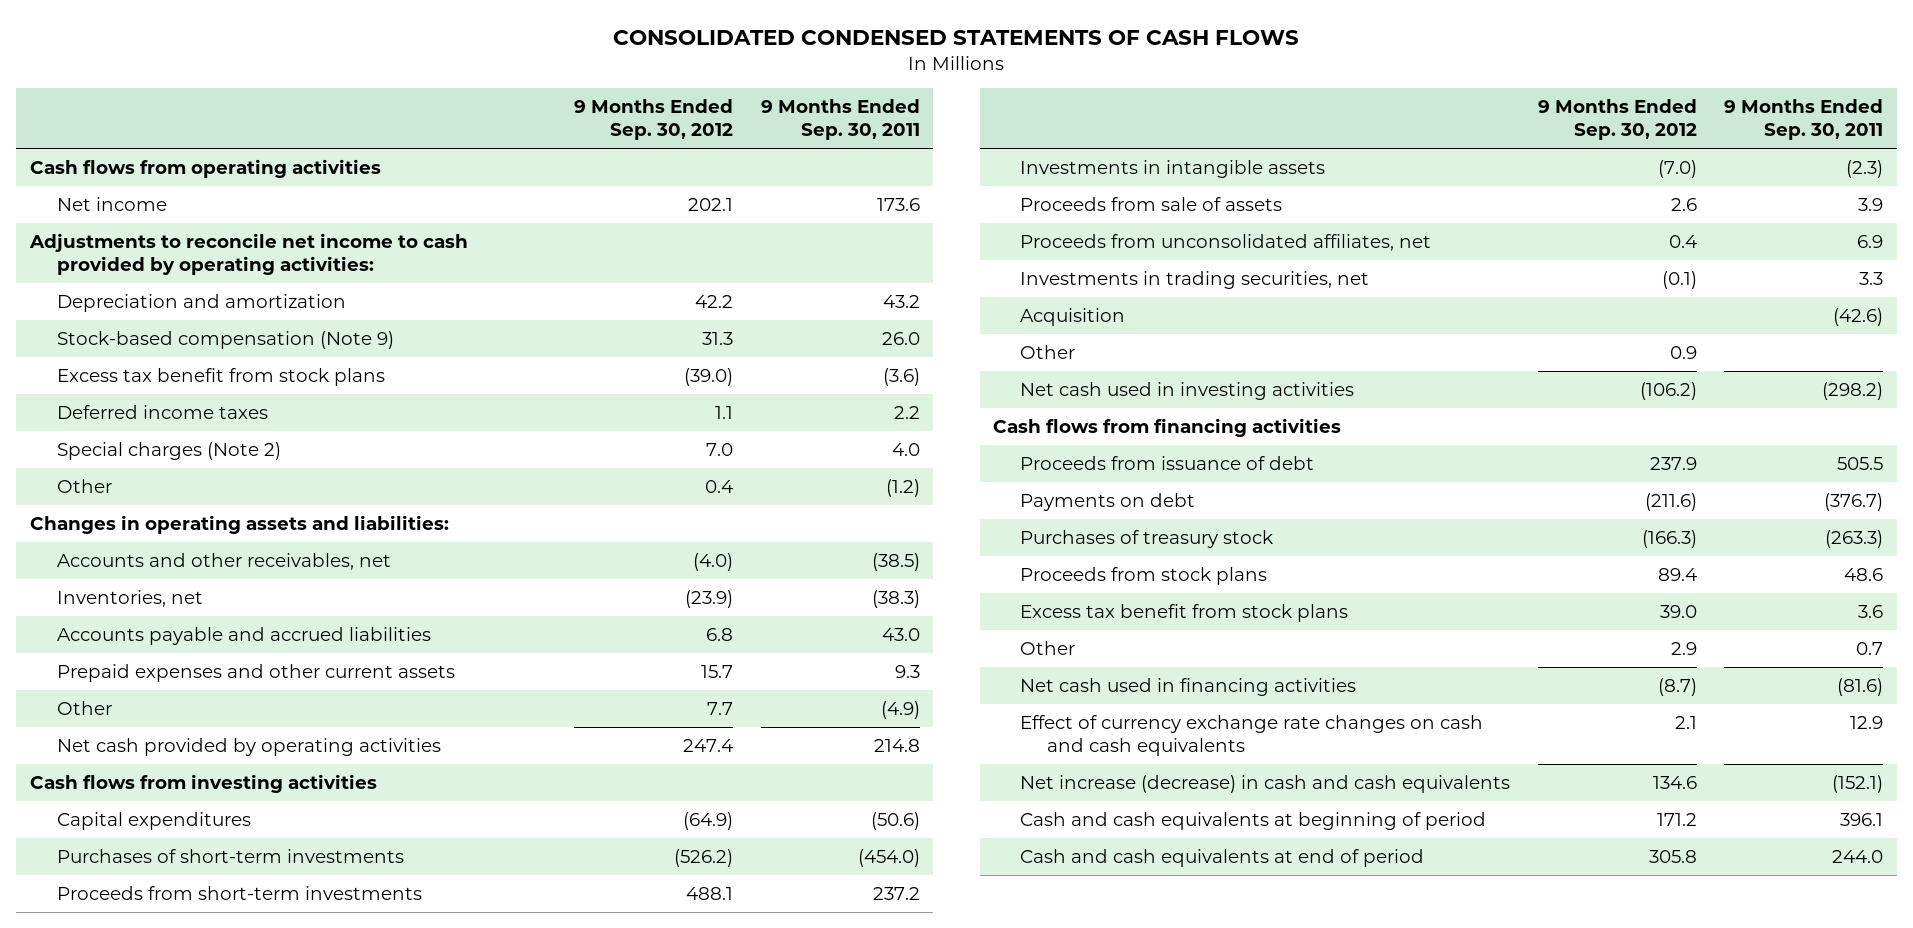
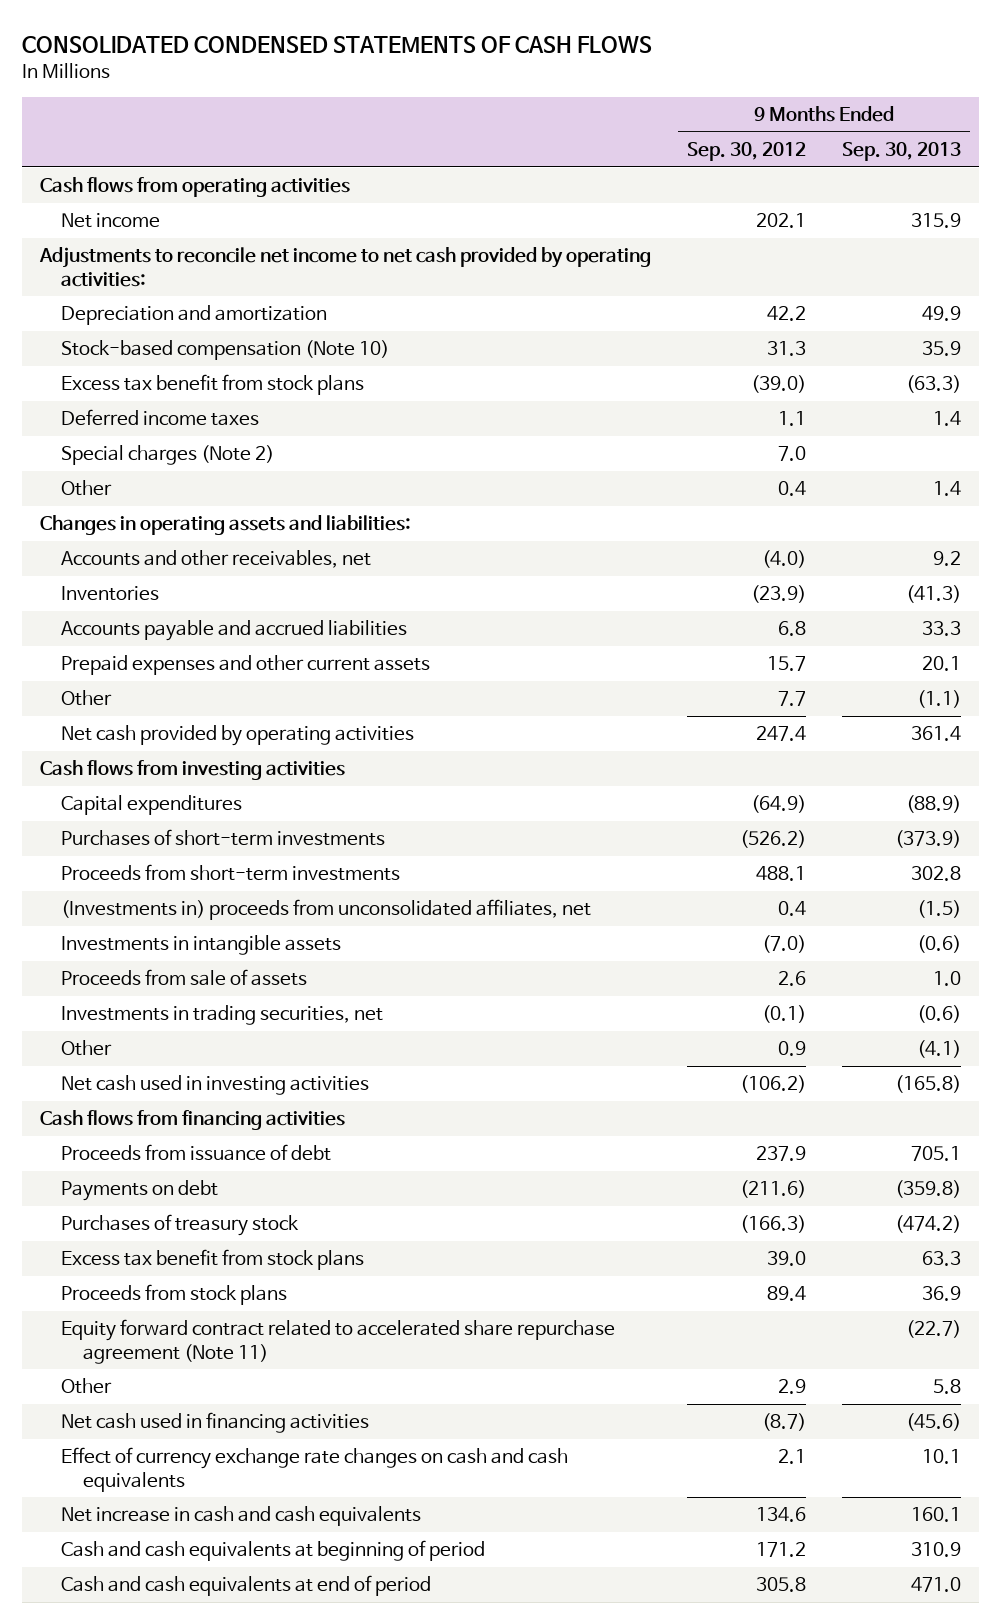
- | 9 Months Ended Sep. 30, 2012 | 9 Months Ended Sep. 30, 2011
+ | 9 Months Ended Sep. 30, 2012 | 9 Months Ended Sep. 30, 2013
- Adjustments to reconcile net income to cash provided by operating activities:
+ Adjustments to reconcile net income to net cash provided by operating activities:
- Stock-based compensation (Note 9) | 31.3 | 26.0
+ Stock-based compensation (Note 10) | 31.3 | 35.9
- Inventories, net | (23.9) | (38.3)
+ Inventories | (23.9) | (41.3)
+ (Investments in) proceeds from unconsolidated affiliates, net | 0.4 | (1.5)
- Proceeds from unconsolidated affiliates, net | 0.4 | 6.9
- Acquisition | | (42.6)
moved down: Proceeds from stock plans | 89.4 | 36.9
+ Equity forward contract related to accelerated share repurchase agreement (Note 11) | | (22.7)
- Net increase (decrease) in cash and cash equivalents | 134.6 | (152.1)
+ Net increase in cash and cash equivalents | 134.6 | 160.1

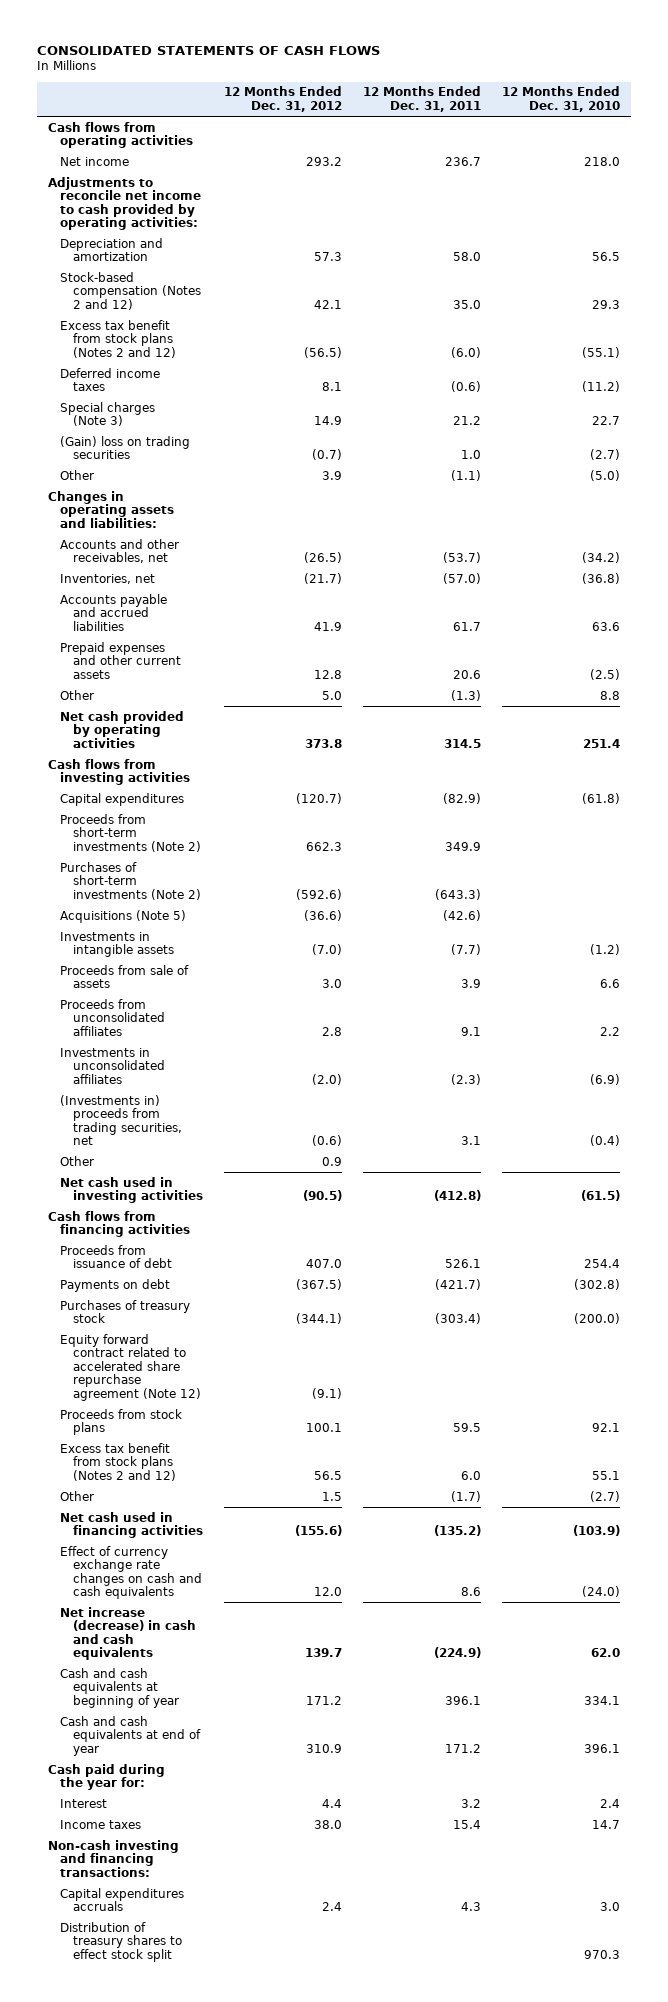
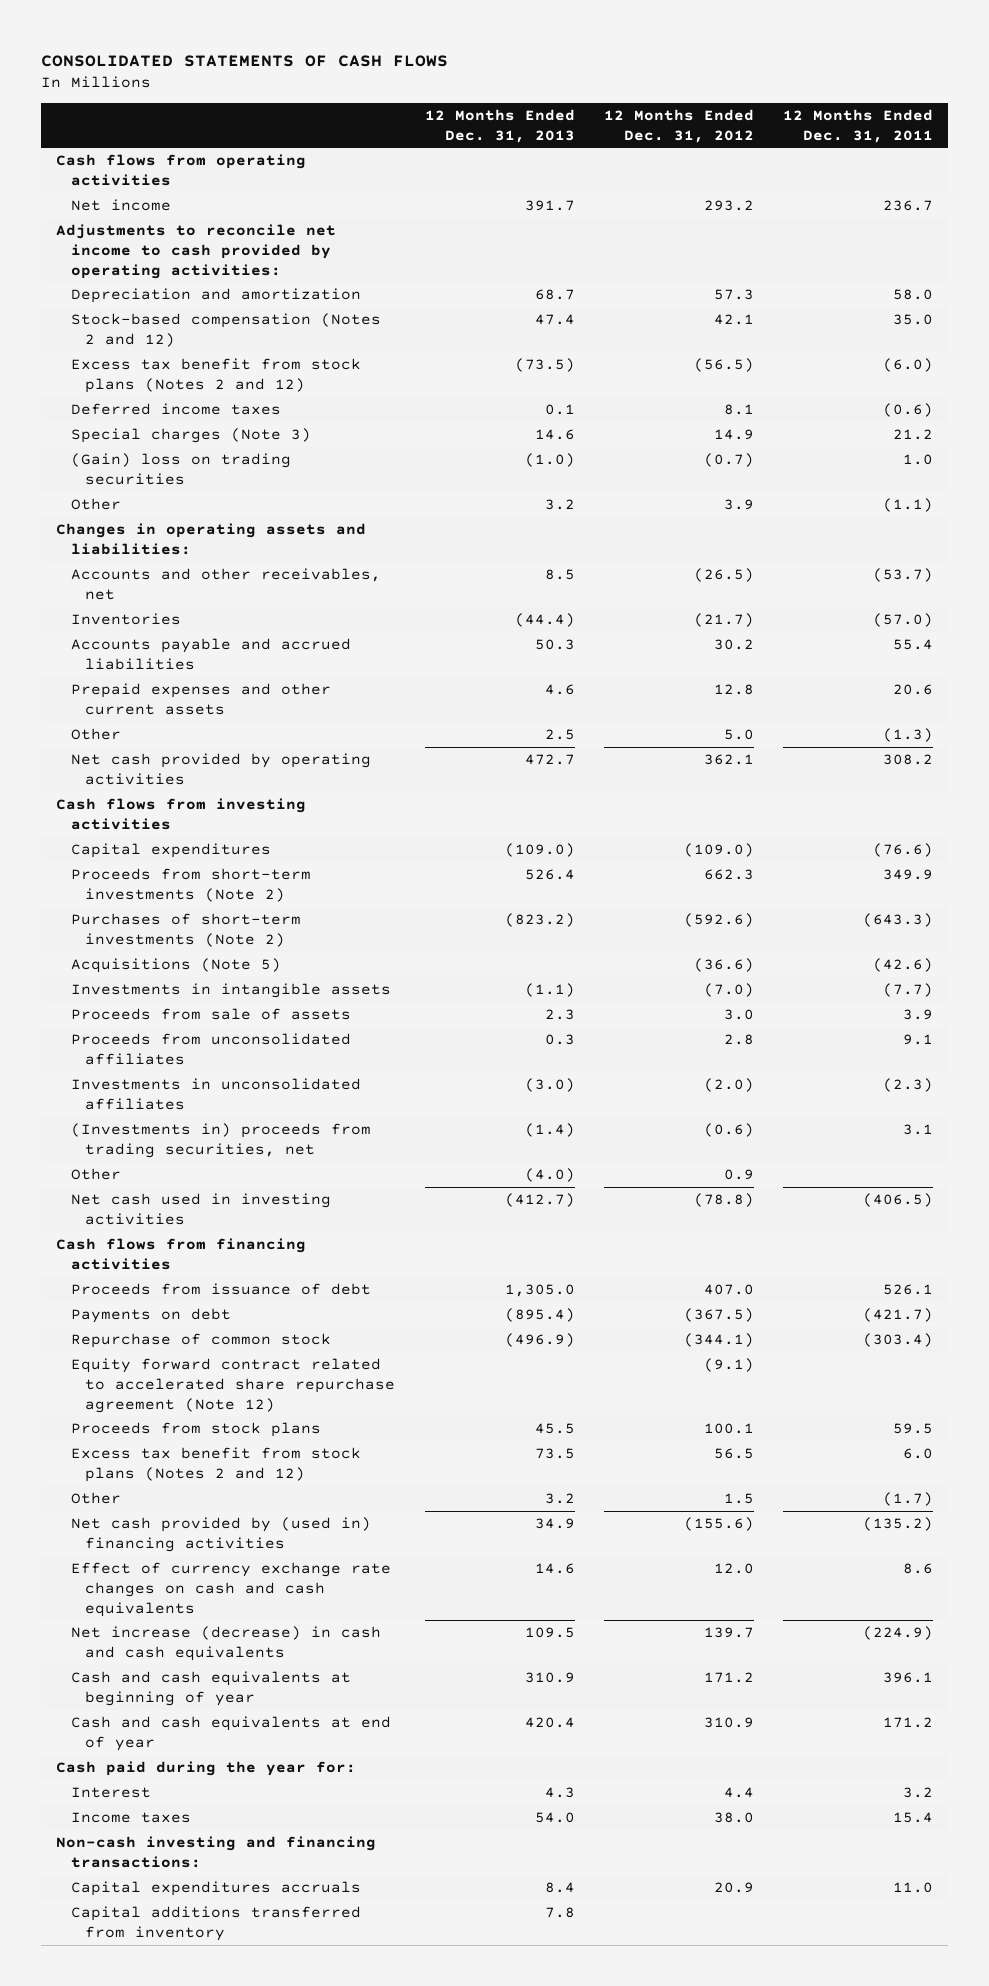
- | 12 Months Ended Dec. 31, 2012 | 12 Months Ended Dec. 31, 2011 | 12 Months Ended Dec. 31, 2010
+ | 12 Months Ended Dec. 31, 2013 | 12 Months Ended Dec. 31, 2012 | 12 Months Ended Dec. 31, 2011
- Inventories, net | (21.7) | (57.0) | (36.8)
- Accounts payable and accrued liabilities | 41.9 | 61.7 | 63.6
+ Inventories | (44.4) | (21.7) | (57.0)
+ Accounts payable and accrued liabilities | 50.3 | 30.2 | 55.4
- Net cash provided by operating activities | 373.8 | 314.5 | 251.4
+ Net cash provided by operating activities | 472.7 | 362.1 | 308.2
- Capital expenditures | (120.7) | (82.9) | (61.8)
+ Capital expenditures | (109.0) | (109.0) | (76.6)
- Net cash used in investing activities | (90.5) | (412.8) | (61.5)
+ Net cash used in investing activities | (412.7) | (78.8) | (406.5)
- Purchases of treasury stock | (344.1) | (303.4) | (200.0)
+ Repurchase of common stock | (496.9) | (344.1) | (303.4)
- Net cash used in financing activities | (155.6) | (135.2) | (103.9)
+ Net cash provided by (used in) financing activities | 34.9 | (155.6) | (135.2)
- Capital expenditures accruals | 2.4 | 4.3 | 3.0
- Distribution of treasury shares to effect stock split | | | 970.3
+ Capital expenditures accruals | 8.4 | 20.9 | 11.0
+ Capital additions transferred from inventory | 7.8 | |

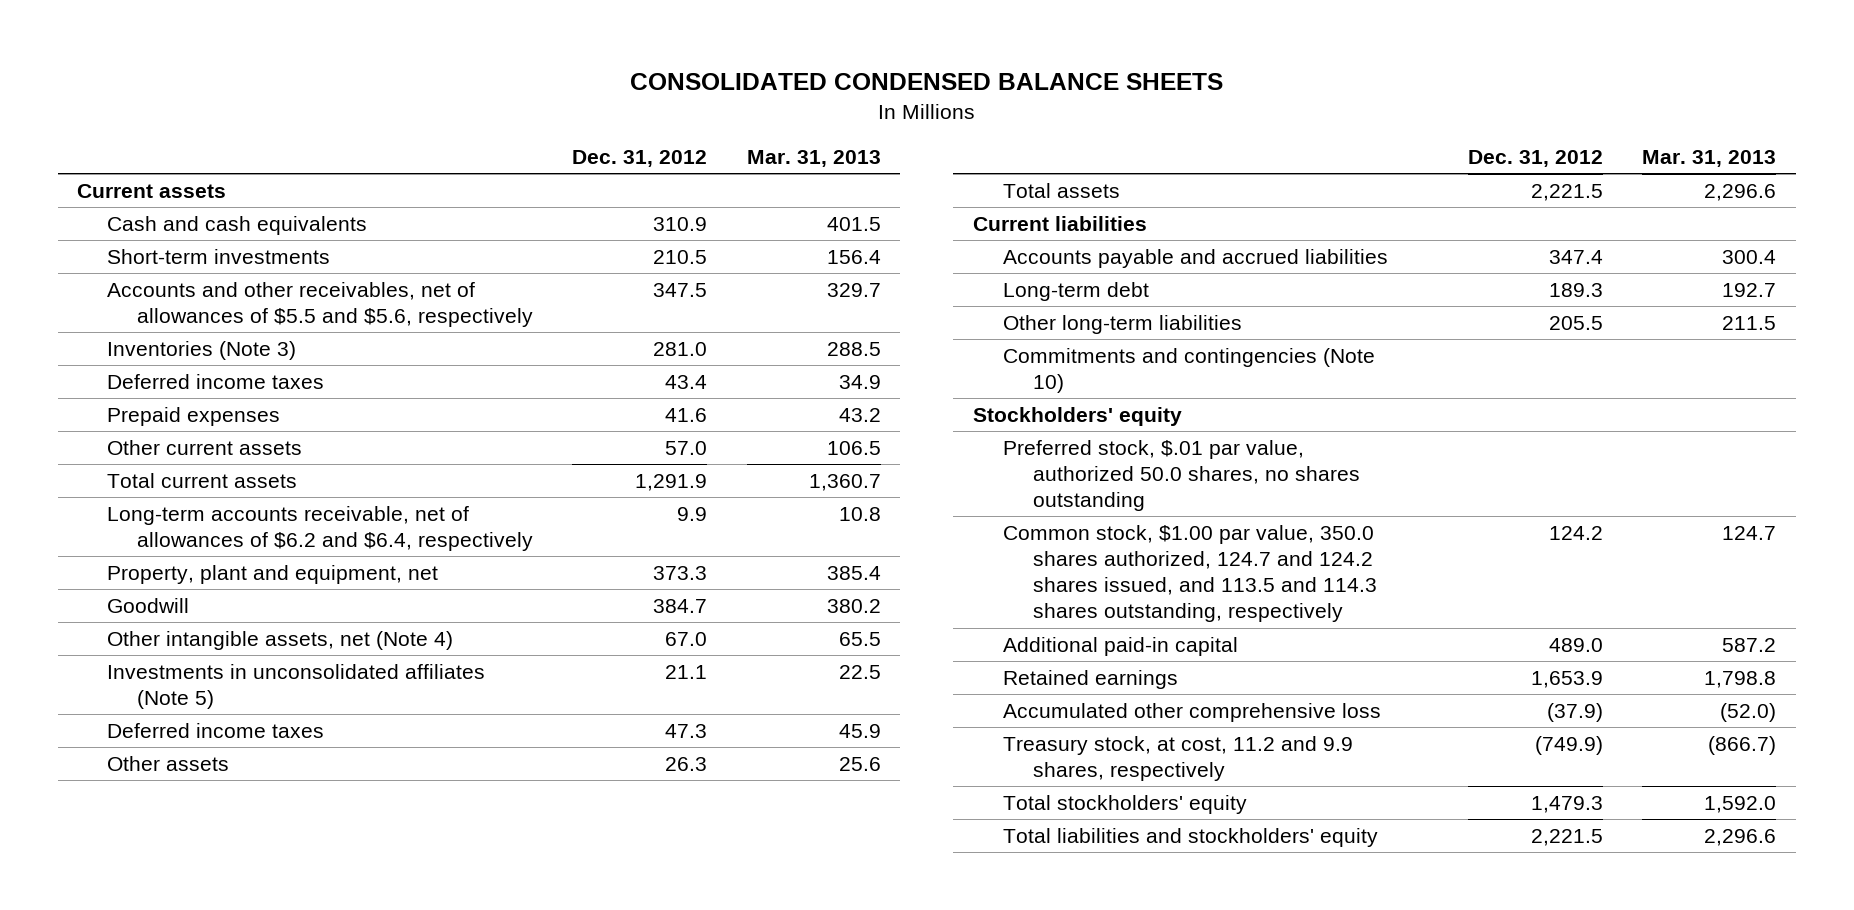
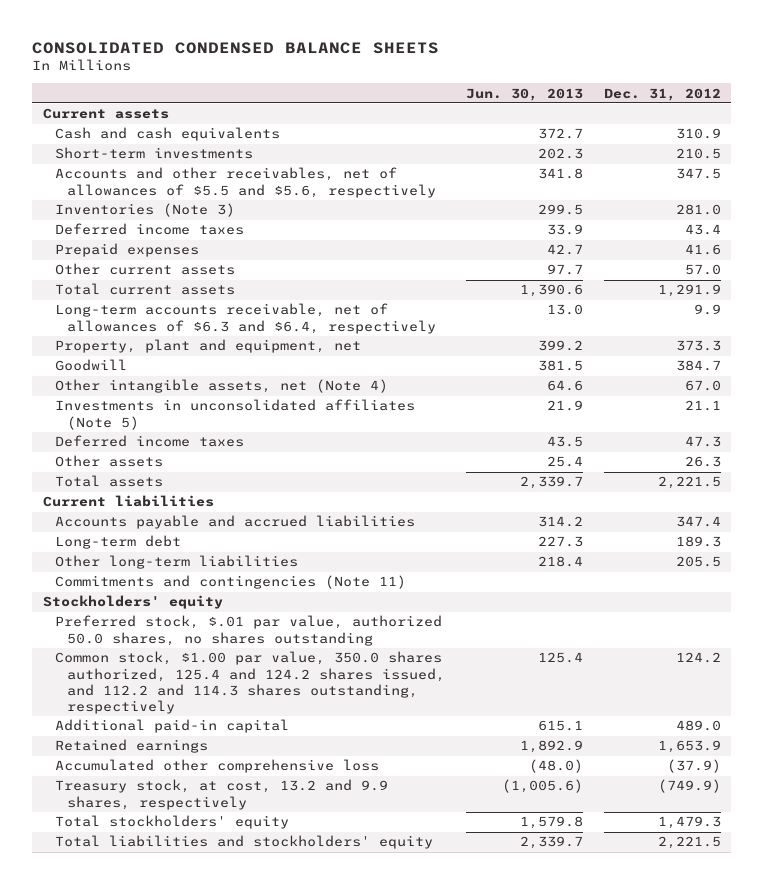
- | Dec. 31, 2012 | Mar. 31, 2013
+ | Jun. 30, 2013 | Dec. 31, 2012
- Long-term accounts receivable, net of allowances of $6.2 and $6.4, respectively | 9.9 | 10.8
+ Long-term accounts receivable, net of allowances of $6.3 and $6.4, respectively | 13.0 | 9.9
- Commitments and contingencies (Note 10)
+ Commitments and contingencies (Note 11)
- Common stock, $1.00 par value, 350.0 shares authorized, 124.7 and 124.2 shares issued, and 113.5 and 114.3 shares outstanding, respectively | 124.2 | 124.7
+ Common stock, $1.00 par value, 350.0 shares authorized, 125.4 and 124.2 shares issued, and 112.2 and 114.3 shares outstanding, respectively | 125.4 | 124.2
- Treasury stock, at cost, 11.2 and 9.9 shares, respectively | (749.9) | (866.7)
+ Treasury stock, at cost, 13.2 and 9.9 shares, respectively | (1,005.6) | (749.9)

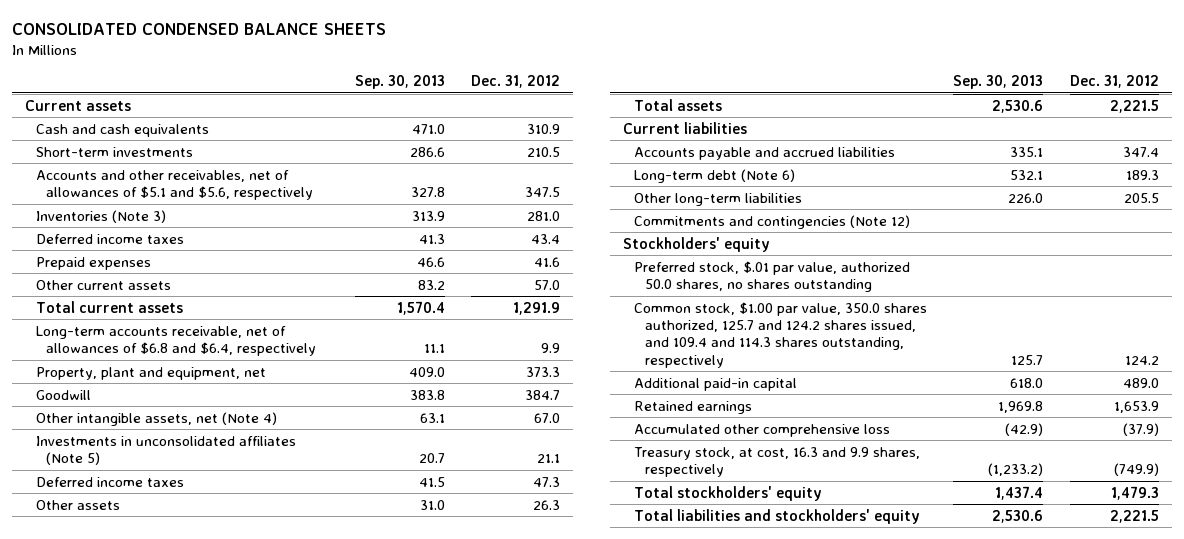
- | Jun. 30, 2013 | Dec. 31, 2012
+ | Sep. 30, 2013 | Dec. 31, 2012
- Accounts and other receivables, net of allowances of $5.5 and $5.6, respectively | 341.8 | 347.5
+ Accounts and other receivables, net of allowances of $5.1 and $5.6, respectively | 327.8 | 347.5
- Long-term accounts receivable, net of allowances of $6.3 and $6.4, respectively | 13.0 | 9.9
+ Long-term accounts receivable, net of allowances of $6.8 and $6.4, respectively | 11.1 | 9.9
- Long-term debt | 227.3 | 189.3
+ Long-term debt (Note 6) | 532.1 | 189.3
- Commitments and contingencies (Note 11)
+ Commitments and contingencies (Note 12)
- Common stock, $1.00 par value, 350.0 shares authorized, 125.4 and 124.2 shares issued, and 112.2 and 114.3 shares outstanding, respectively | 125.4 | 124.2
+ Common stock, $1.00 par value, 350.0 shares authorized, 125.7 and 124.2 shares issued, and 109.4 and 114.3 shares outstanding, respectively | 125.7 | 124.2
- Treasury stock, at cost, 13.2 and 9.9 shares, respectively | (1,005.6) | (749.9)
+ Treasury stock, at cost, 16.3 and 9.9 shares, respectively | (1,233.2) | (749.9)

